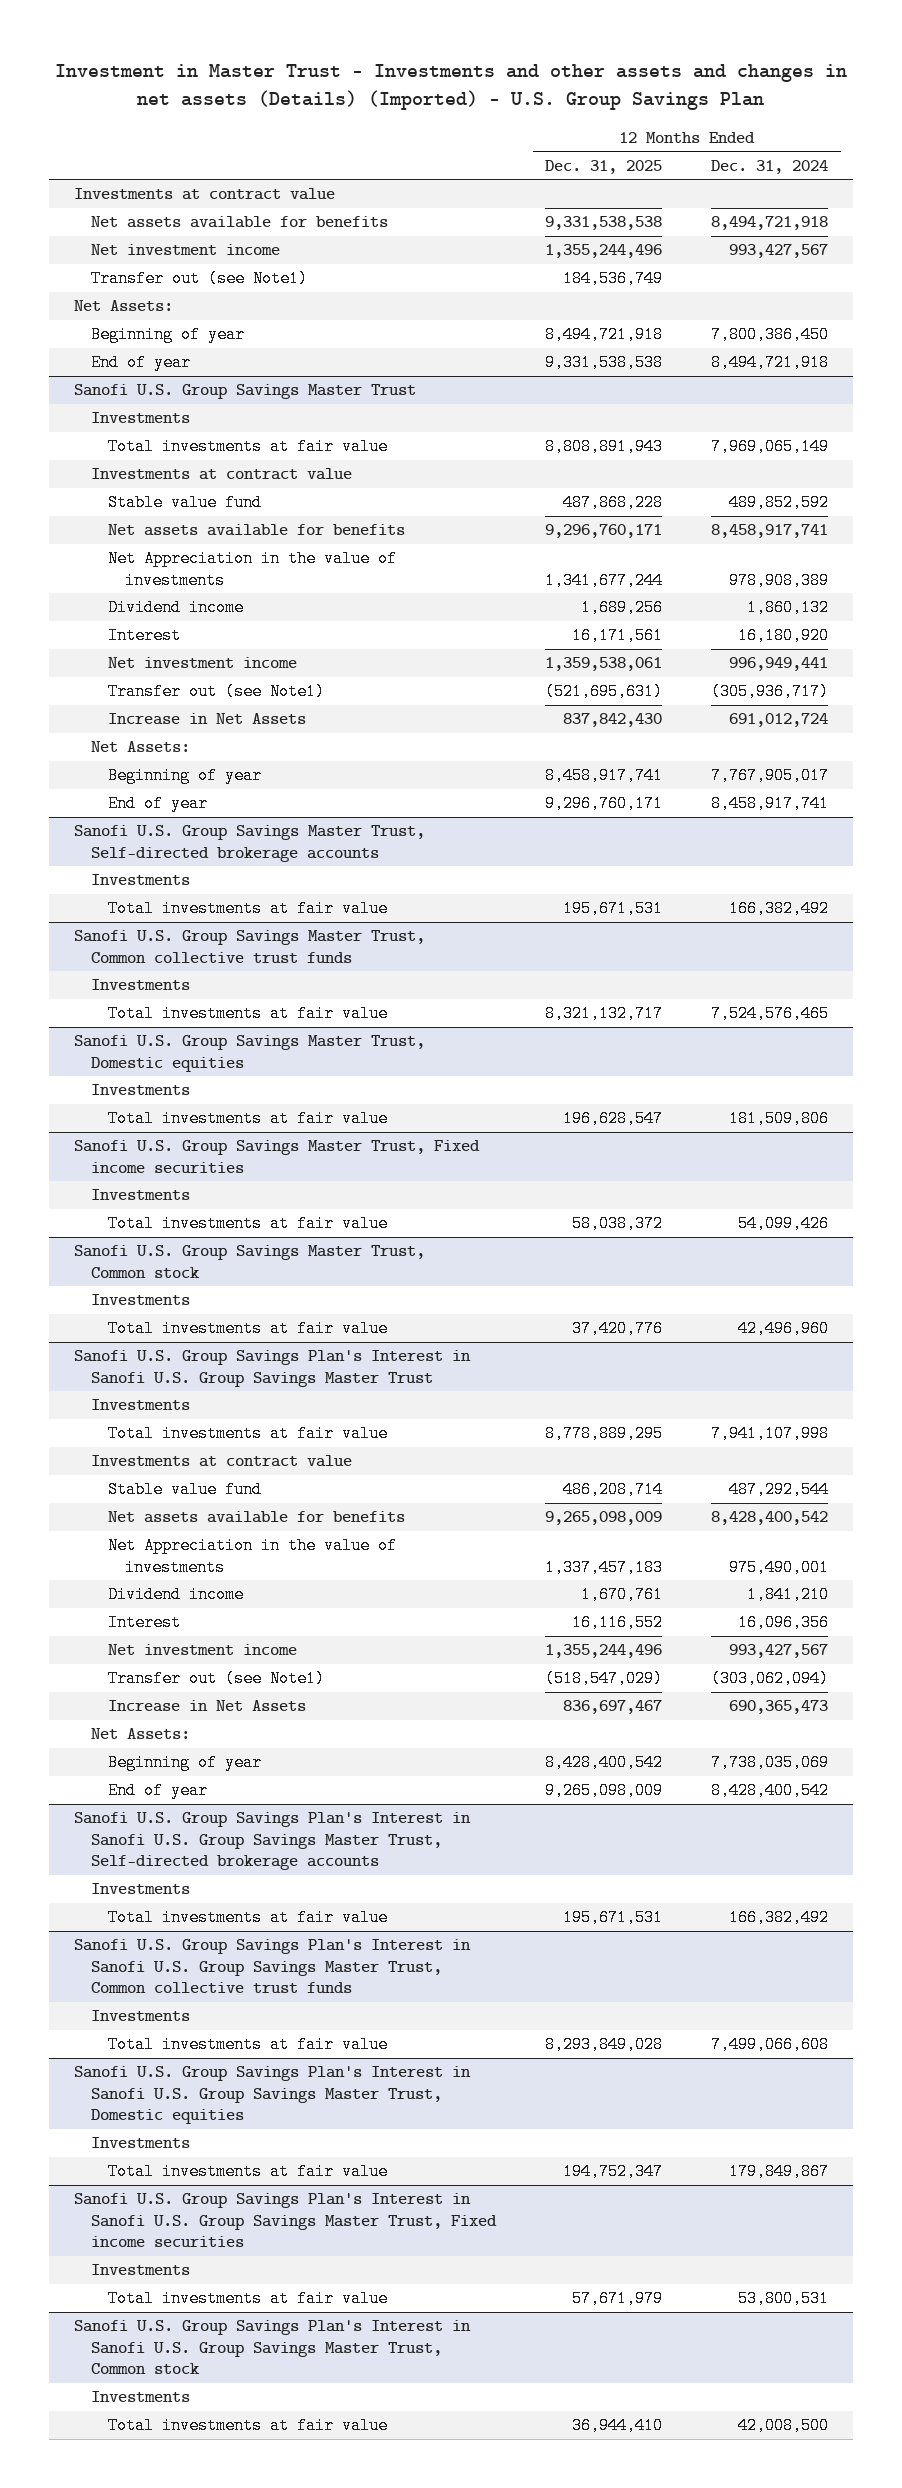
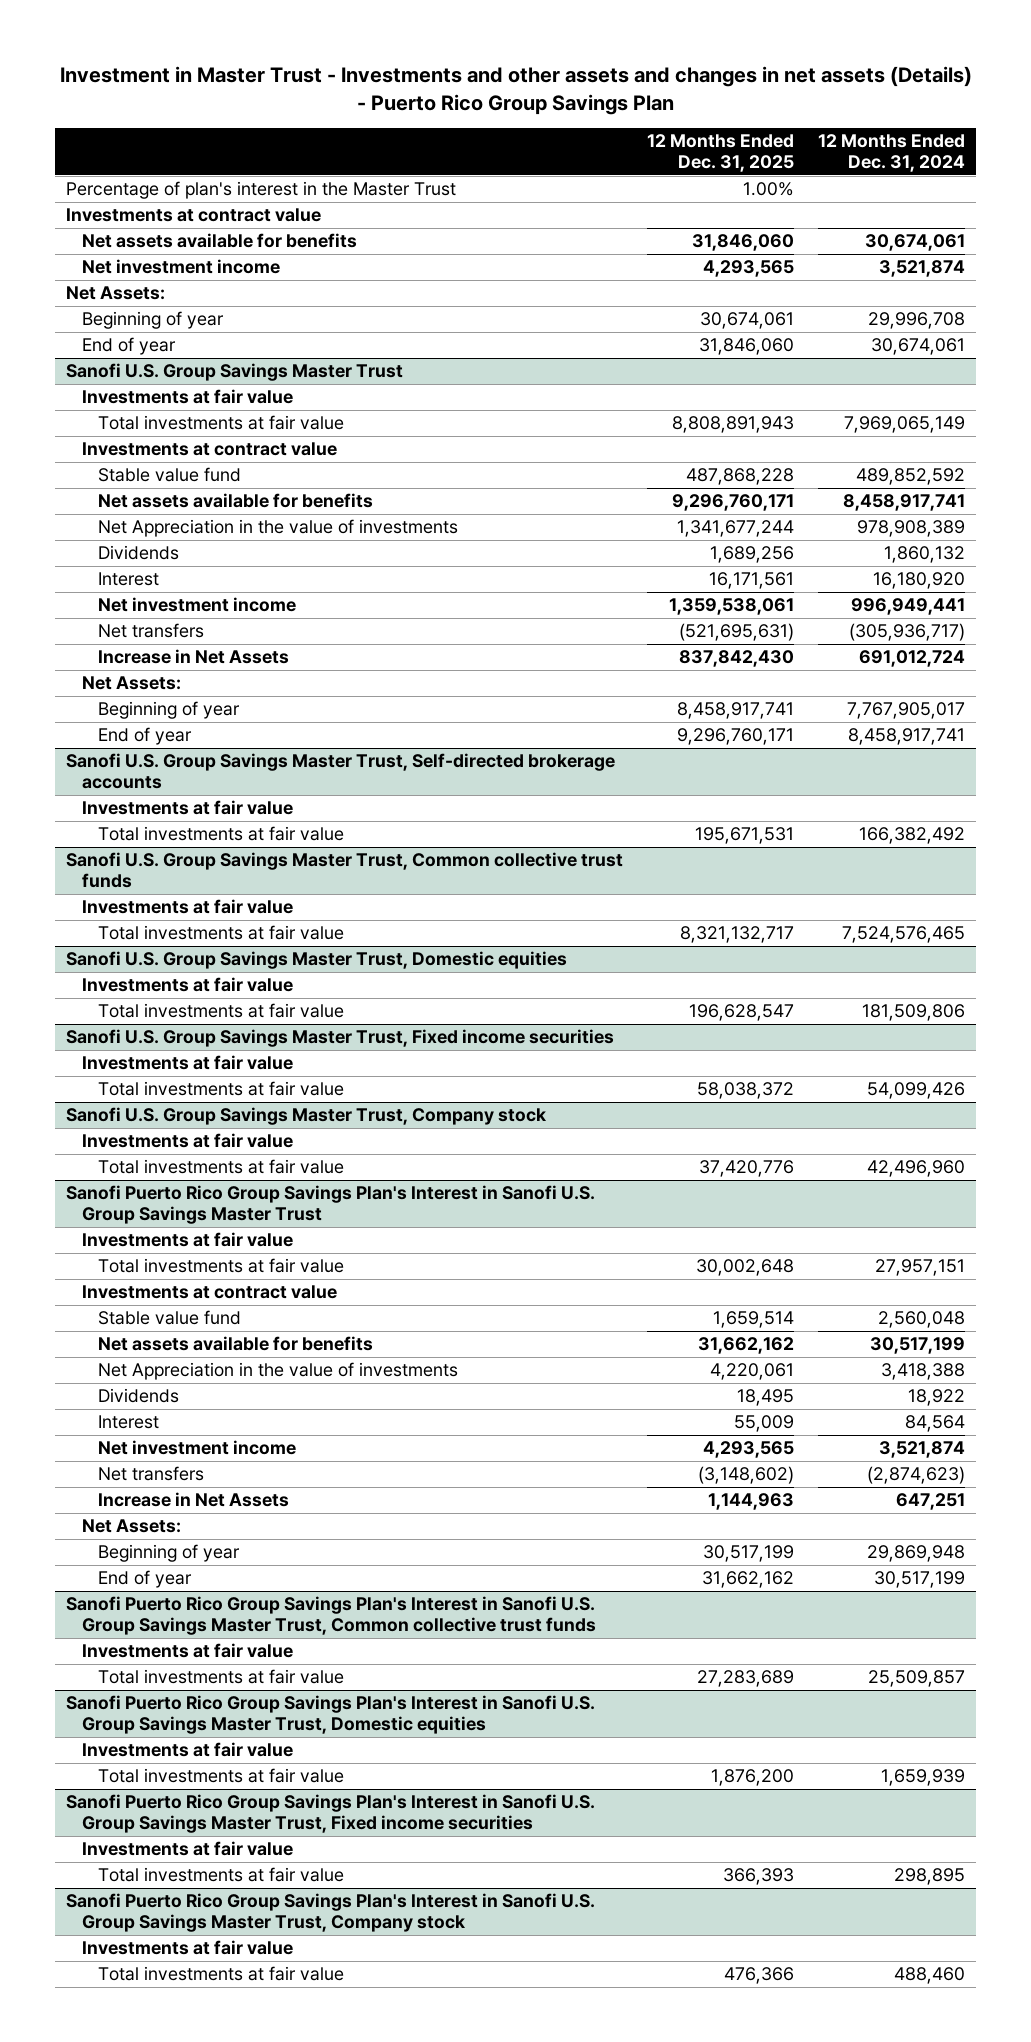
- Investment in Master Trust - Investments and other assets and changes in net assets (Details) (Imported) - U.S. Group Savings Plan
+ Investment in Master Trust - Investments and other assets and changes in net assets (Details) - Puerto Rico Group Savings Plan
+ Percentage of plan's interest in the Master Trust | 1.00% |
- Net assets available for benefits | 9,331,538,538 | 8,494,721,918
- Net investment income | 1,355,244,496 | 993,427,567
- Transfer out (see Note1) | 184,536,749 |
+ Net assets available for benefits | 31,846,060 | 30,674,061
+ Net investment income | 4,293,565 | 3,521,874
- Beginning of year | 8,494,721,918 | 7,800,386,450
- End of year | 9,331,538,538 | 8,494,721,918
+ Beginning of year | 30,674,061 | 29,996,708
+ End of year | 31,846,060 | 30,674,061
@ Sanofi U.S. Group Savings Master Trust
- Investments
+ Investments at fair value
- Dividend income | 1,689,256 | 1,860,132
+ Dividends | 1,689,256 | 1,860,132
- Transfer out (see Note1) | (521,695,631) | (305,936,717)
+ Net transfers | (521,695,631) | (305,936,717)
@ Sanofi U.S. Group Savings Master Trust, Self-directed brokerage accounts
- Investments
+ Investments at fair value
@ Sanofi U.S. Group Savings Master Trust, Common collective trust funds
- Investments
+ Investments at fair value
@ Sanofi U.S. Group Savings Master Trust, Domestic equities
- Investments
+ Investments at fair value
@ Sanofi U.S. Group Savings Master Trust, Fixed income securities
- Investments
+ Investments at fair value
- Sanofi U.S. Group Savings Master Trust, Common stock
- Investments
+ Sanofi U.S. Group Savings Master Trust, Company stock
+ Investments at fair value
- Sanofi U.S. Group Savings Plan's Interest in Sanofi U.S. Group Savings Master Trust
- Investments
- Total investments at fair value | 8,778,889,295 | 7,941,107,998
+ Sanofi Puerto Rico Group Savings Plan's Interest in Sanofi U.S. Group Savings Master Trust
+ Investments at fair value
+ Total investments at fair value | 30,002,648 | 27,957,151
- Stable value fund | 486,208,714 | 487,292,544
- Net assets available for benefits | 9,265,098,009 | 8,428,400,542
- Net Appreciation in the value of investments | 1,337,457,183 | 975,490,001
- Dividend income | 1,670,761 | 1,841,210
- Interest | 16,116,552 | 16,096,356
- Net investment income | 1,355,244,496 | 993,427,567
- Transfer out (see Note1) | (518,547,029) | (303,062,094)
- Increase in Net Assets | 836,697,467 | 690,365,473
+ Stable value fund | 1,659,514 | 2,560,048
+ Net assets available for benefits | 31,662,162 | 30,517,199
+ Net Appreciation in the value of investments | 4,220,061 | 3,418,388
+ Dividends | 18,495 | 18,922
+ Interest | 55,009 | 84,564
+ Net investment income | 4,293,565 | 3,521,874
+ Net transfers | (3,148,602) | (2,874,623)
+ Increase in Net Assets | 1,144,963 | 647,251
- Beginning of year | 8,428,400,542 | 7,738,035,069
- End of year | 9,265,098,009 | 8,428,400,542
- Sanofi U.S. Group Savings Plan's Interest in Sanofi U.S. Group Savings Master Trust, Self-directed brokerage accounts
- Investments
- Total investments at fair value | 195,671,531 | 166,382,492
- Sanofi U.S. Group Savings Plan's Interest in Sanofi U.S. Group Savings Master Trust, Common collective trust funds
- Investments
- Total investments at fair value | 8,293,849,028 | 7,499,066,608
- Sanofi U.S. Group Savings Plan's Interest in Sanofi U.S. Group Savings Master Trust, Domestic equities
- Investments
- Total investments at fair value | 194,752,347 | 179,849,867
- Sanofi U.S. Group Savings Plan's Interest in Sanofi U.S. Group Savings Master Trust, Fixed income securities
- Investments
- Total investments at fair value | 57,671,979 | 53,800,531
- Sanofi U.S. Group Savings Plan's Interest in Sanofi U.S. Group Savings Master Trust, Common stock
- Investments
- Total investments at fair value | 36,944,410 | 42,008,500
+ Beginning of year | 30,517,199 | 29,869,948
+ End of year | 31,662,162 | 30,517,199
+ Sanofi Puerto Rico Group Savings Plan's Interest in Sanofi U.S. Group Savings Master Trust, Common collective trust funds
+ Investments at fair value
+ Total investments at fair value | 27,283,689 | 25,509,857
+ Sanofi Puerto Rico Group Savings Plan's Interest in Sanofi U.S. Group Savings Master Trust, Domestic equities
+ Investments at fair value
+ Total investments at fair value | 1,876,200 | 1,659,939
+ Sanofi Puerto Rico Group Savings Plan's Interest in Sanofi U.S. Group Savings Master Trust, Fixed income securities
+ Investments at fair value
+ Total investments at fair value | 366,393 | 298,895
+ Sanofi Puerto Rico Group Savings Plan's Interest in Sanofi U.S. Group Savings Master Trust, Company stock
+ Investments at fair value
+ Total investments at fair value | 476,366 | 488,460

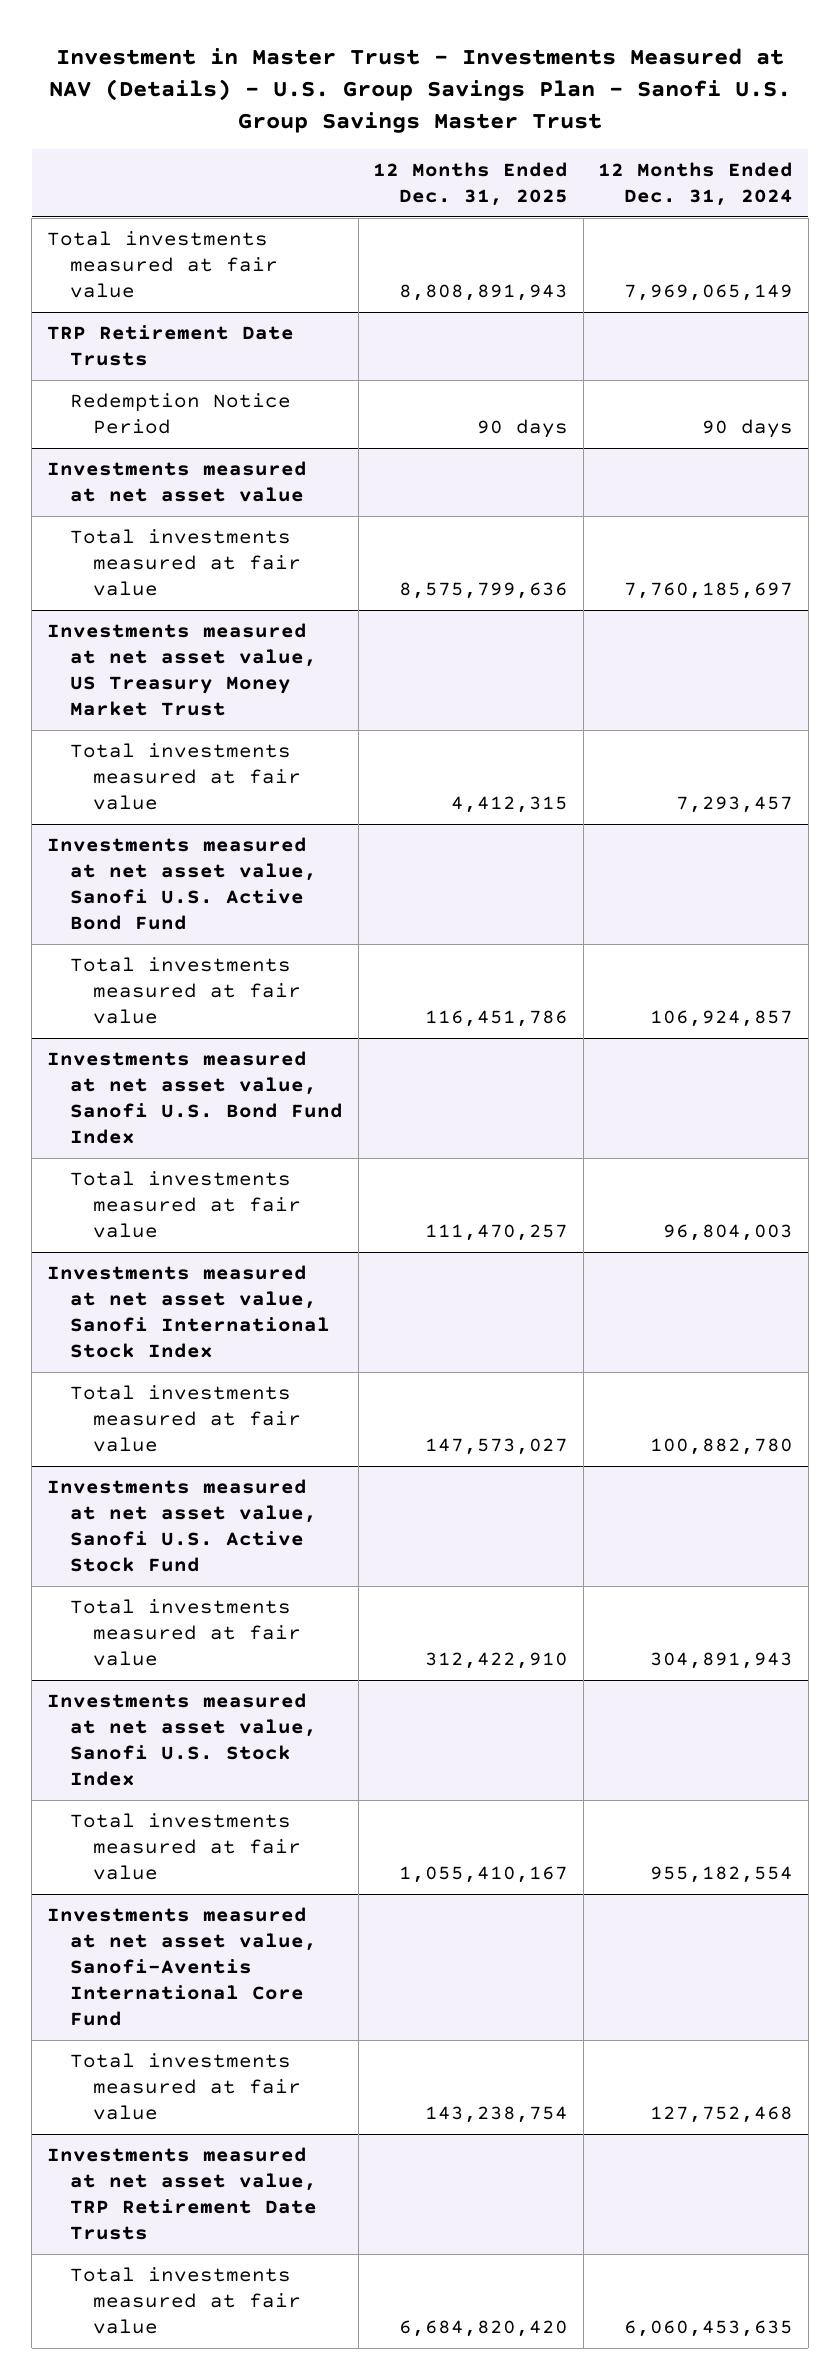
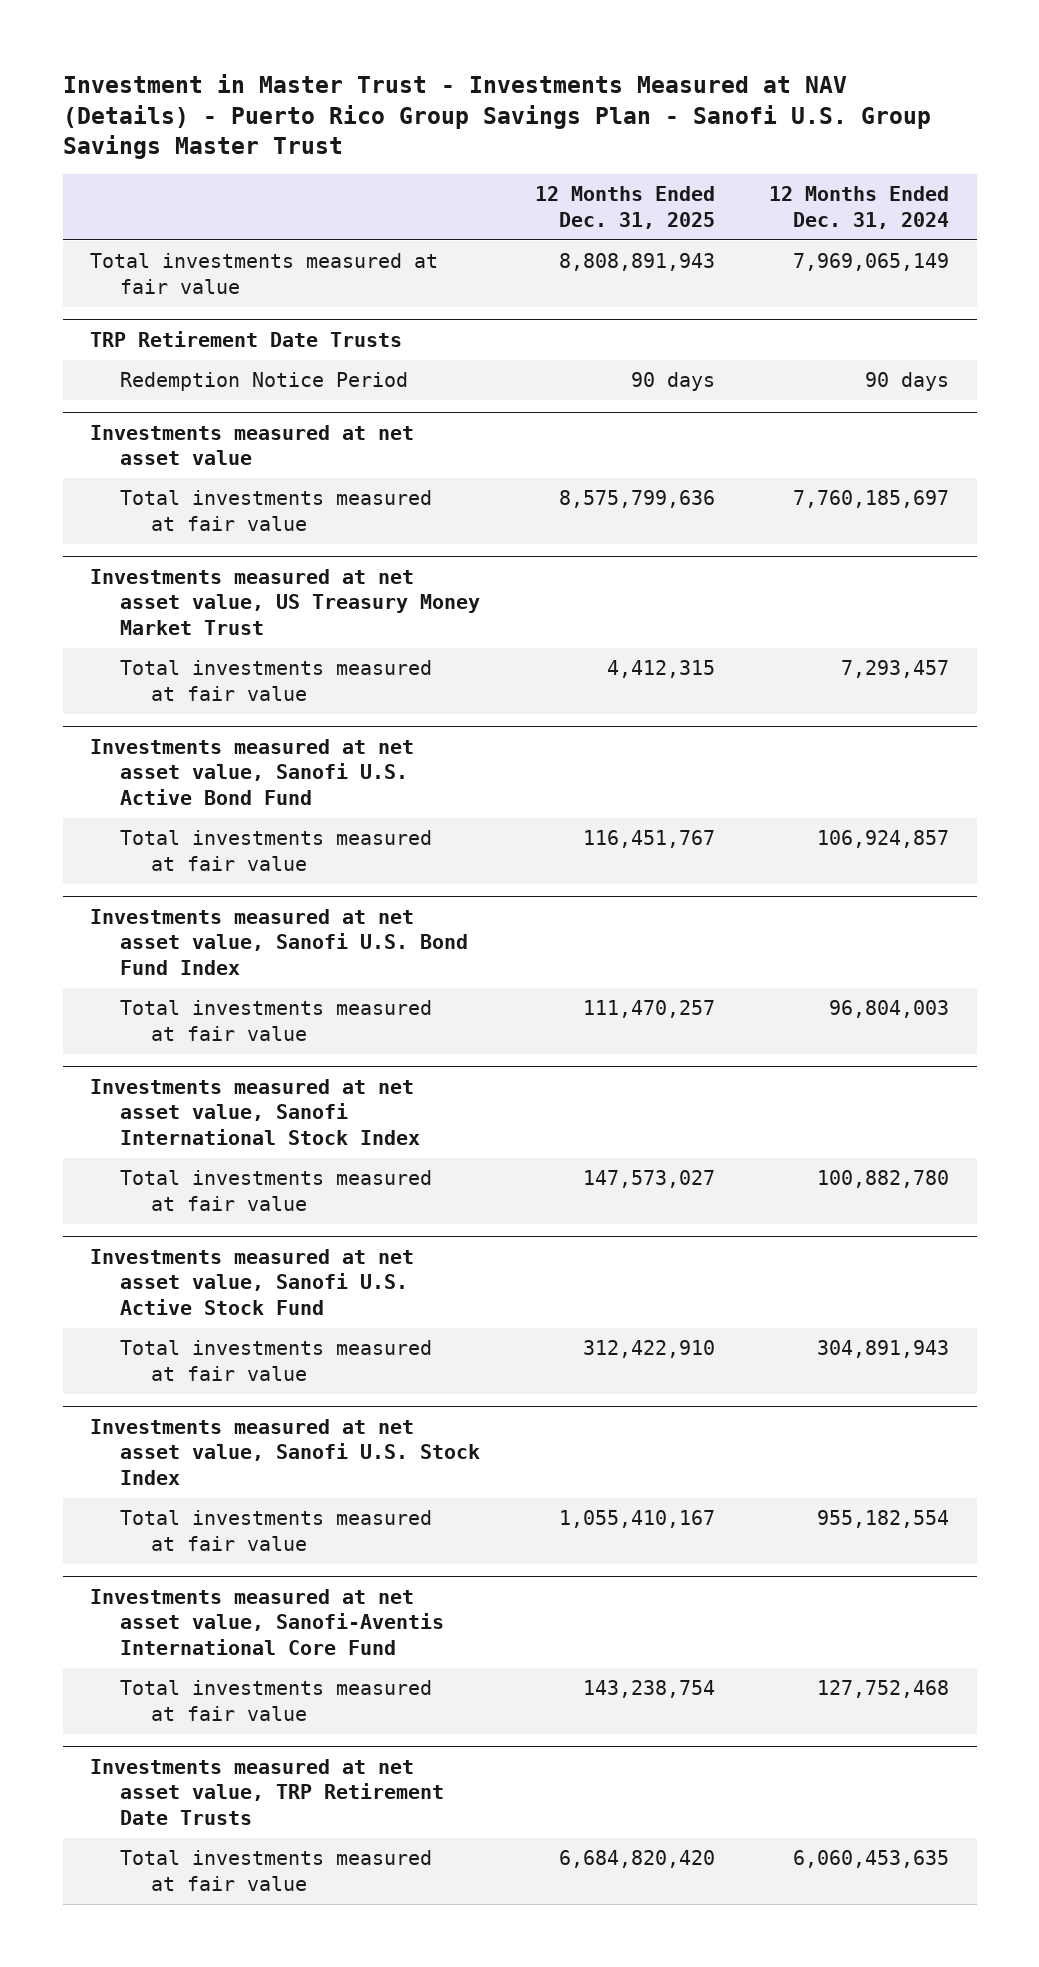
- Investment in Master Trust - Investments Measured at NAV (Details) - U.S. Group Savings Plan - Sanofi U.S. Group Savings Master Trust
+ Investment in Master Trust - Investments Measured at NAV (Details) - Puerto Rico Group Savings Plan - Sanofi U.S. Group Savings Master Trust
@ Investments measured at net asset value, Sanofi U.S. Active Bond Fund
- Total investments measured at fair value | 116,451,786 | 106,924,857
+ Total investments measured at fair value | 116,451,767 | 106,924,857

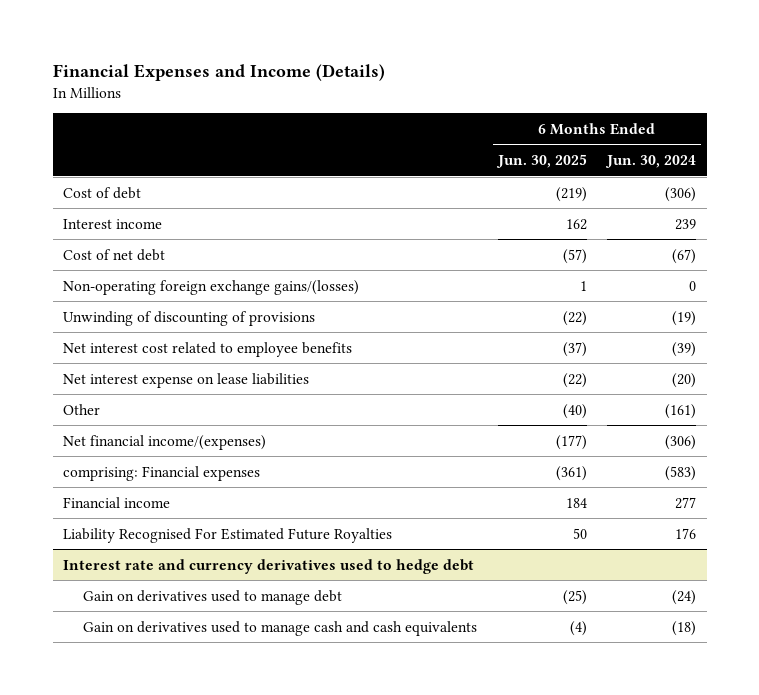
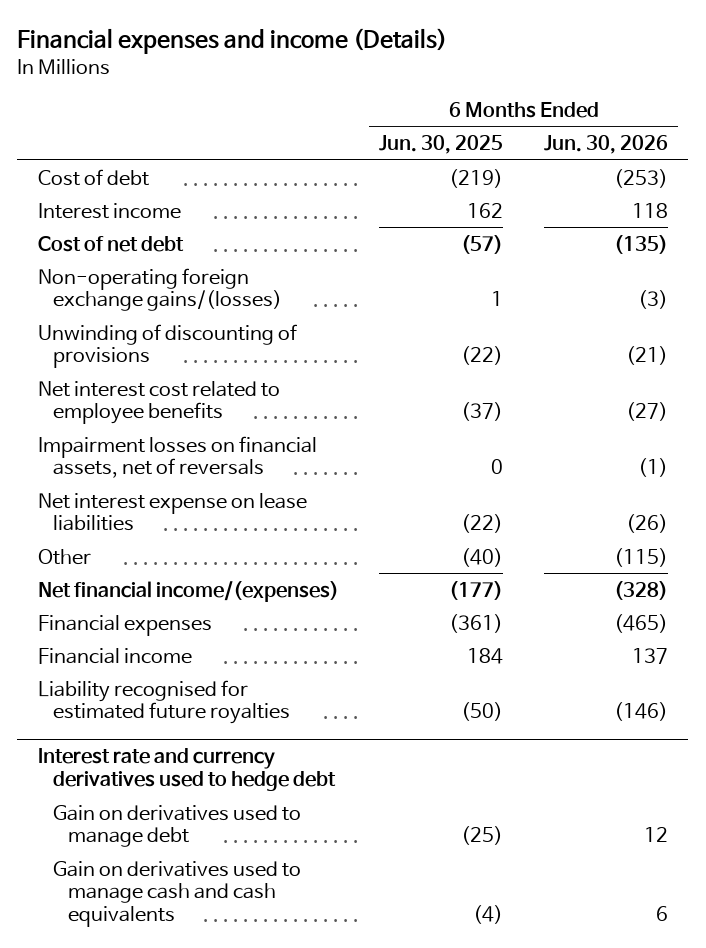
- Financial Expenses and Income (Details)
+ Financial expenses and income (Details)
- | 6 Months Ended Jun. 30, 2025 | 6 Months Ended Jun. 30, 2024
+ | 6 Months Ended Jun. 30, 2025 | 6 Months Ended Jun. 30, 2026
+ Impairment losses on financial assets, net of reversals | 0 | (1)
- comprising: Financial expenses | (361) | (583)
+ Financial expenses | (361) | (465)
- Liability Recognised For Estimated Future Royalties | 50 | 176
+ Liability recognised for estimated future royalties | (50) | (146)

